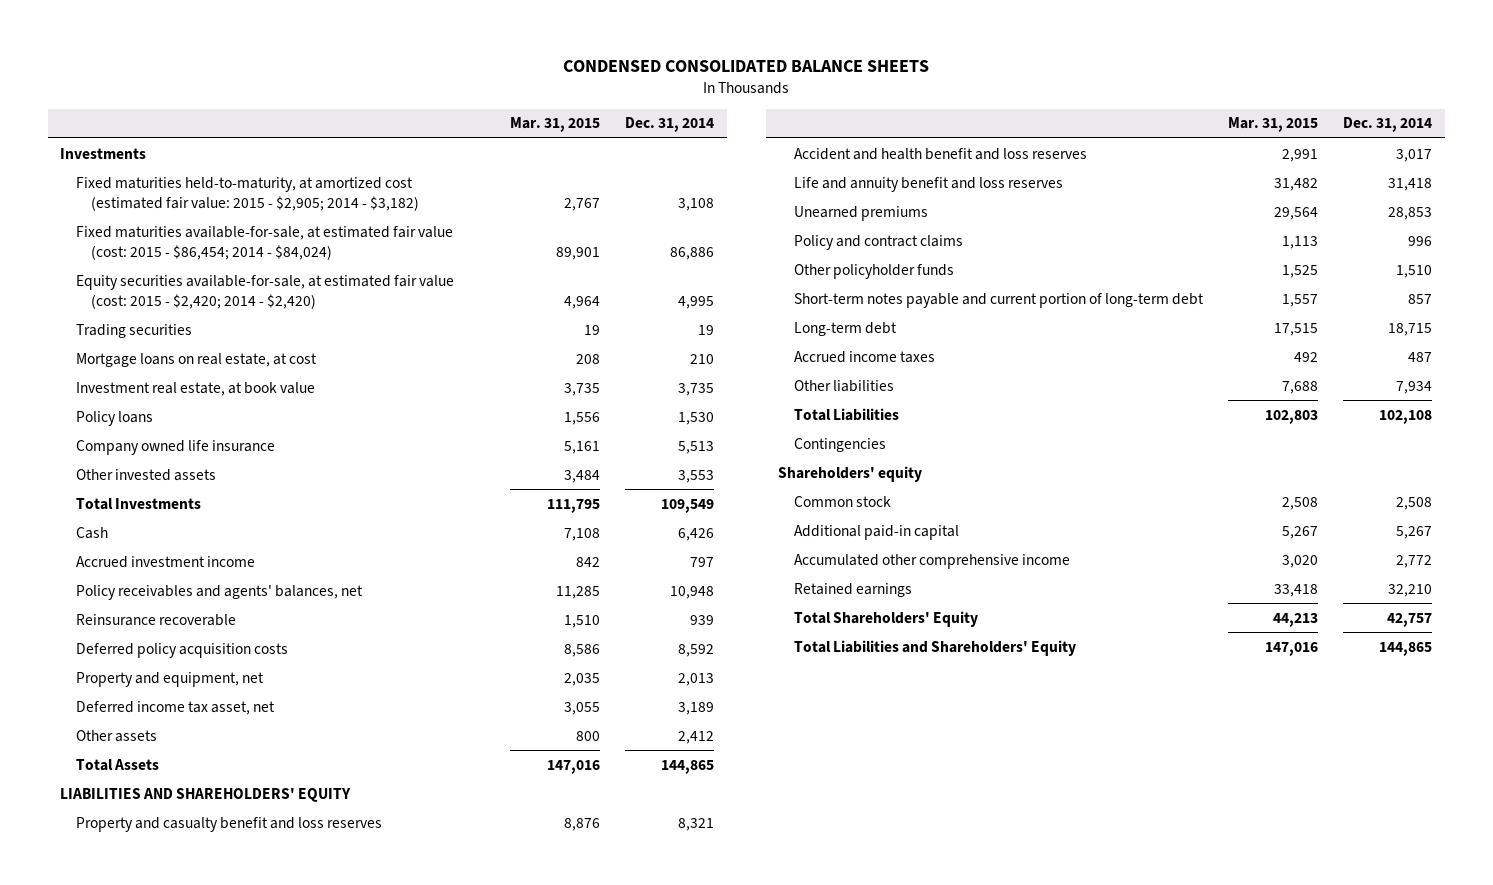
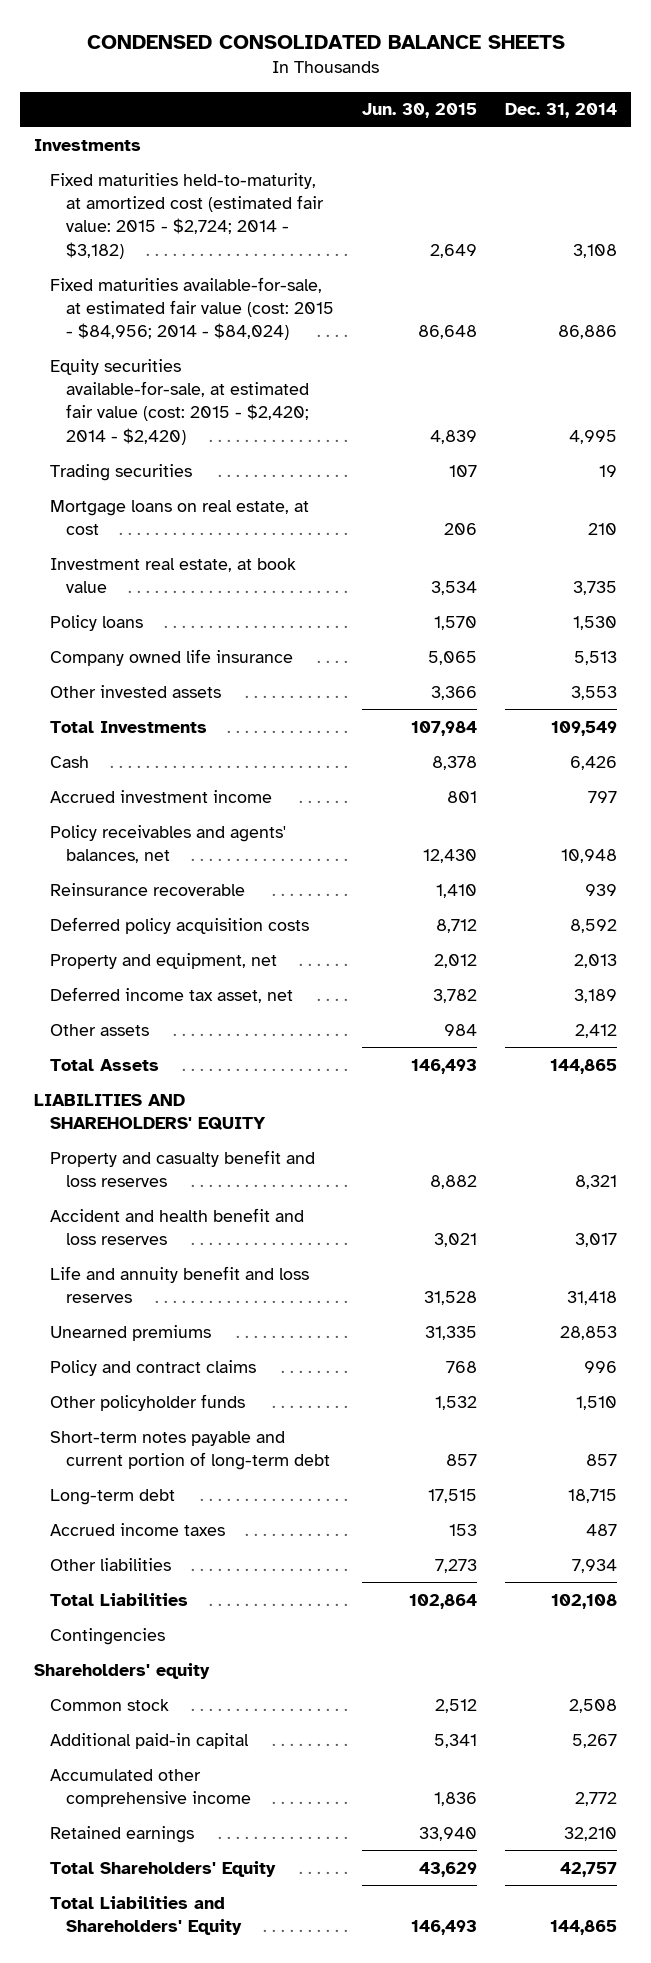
- | Mar. 31, 2015 | Dec. 31, 2014
+ | Jun. 30, 2015 | Dec. 31, 2014
- Fixed maturities held-to-maturity, at amortized cost (estimated fair value: 2015 - $2,905; 2014 - $3,182) | 2,767 | 3,108
- Fixed maturities available-for-sale, at estimated fair value (cost: 2015 - $86,454; 2014 - $84,024) | 89,901 | 86,886
+ Fixed maturities held-to-maturity, at amortized cost (estimated fair value: 2015 - $2,724; 2014 - $3,182) | 2,649 | 3,108
+ Fixed maturities available-for-sale, at estimated fair value (cost: 2015 - $84,956; 2014 - $84,024) | 86,648 | 86,886

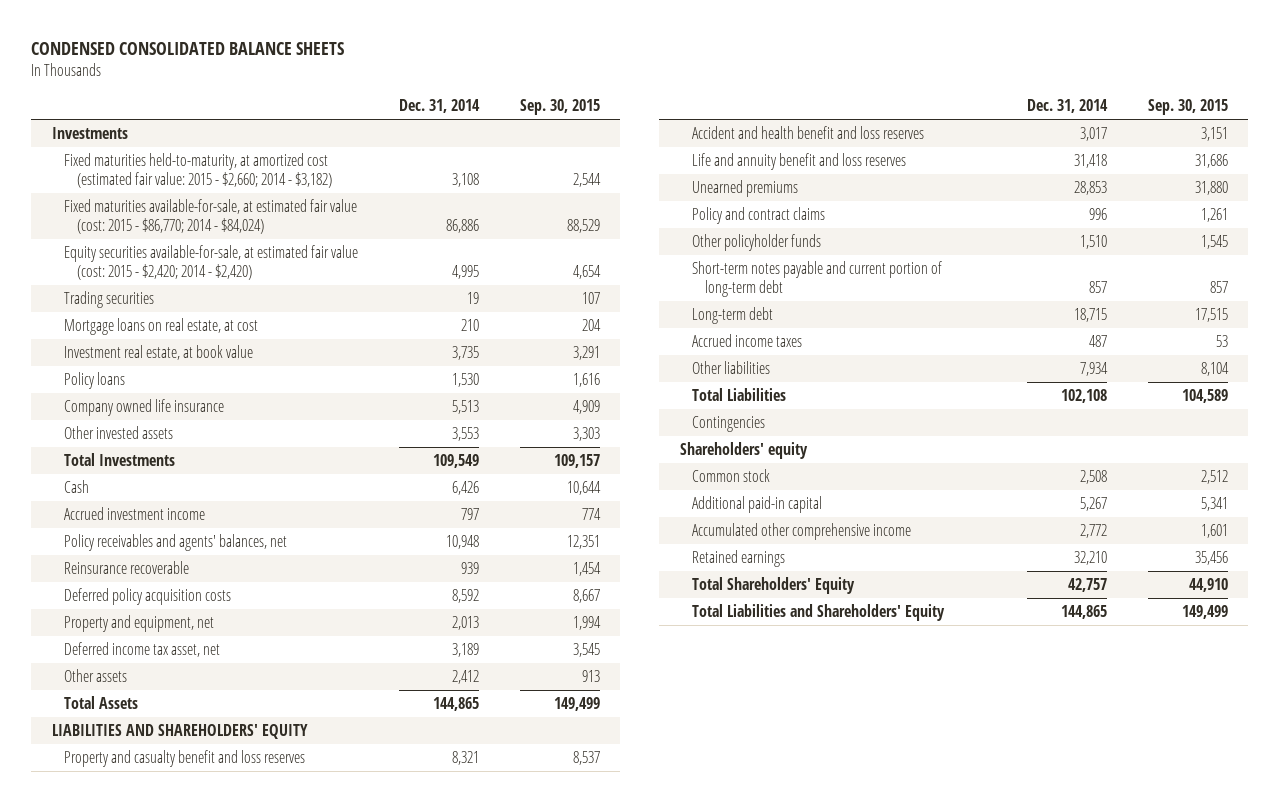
- | Jun. 30, 2015 | Dec. 31, 2014
+ | Dec. 31, 2014 | Sep. 30, 2015
- Fixed maturities held-to-maturity, at amortized cost (estimated fair value: 2015 - $2,724; 2014 - $3,182) | 2,649 | 3,108
- Fixed maturities available-for-sale, at estimated fair value (cost: 2015 - $84,956; 2014 - $84,024) | 86,648 | 86,886
+ Fixed maturities held-to-maturity, at amortized cost (estimated fair value: 2015 - $2,660; 2014 - $3,182) | 3,108 | 2,544
+ Fixed maturities available-for-sale, at estimated fair value (cost: 2015 - $86,770; 2014 - $84,024) | 86,886 | 88,529

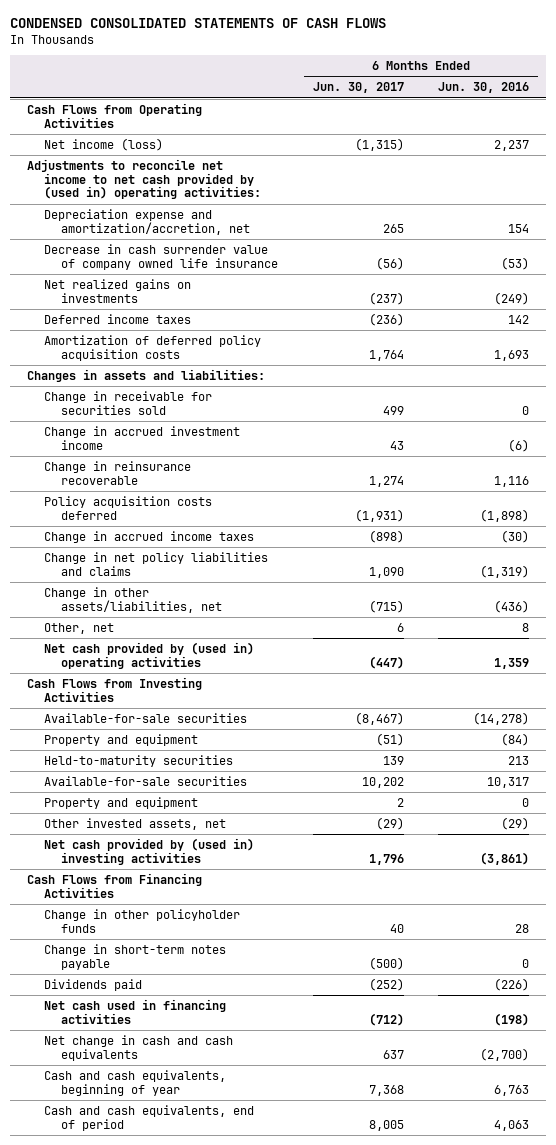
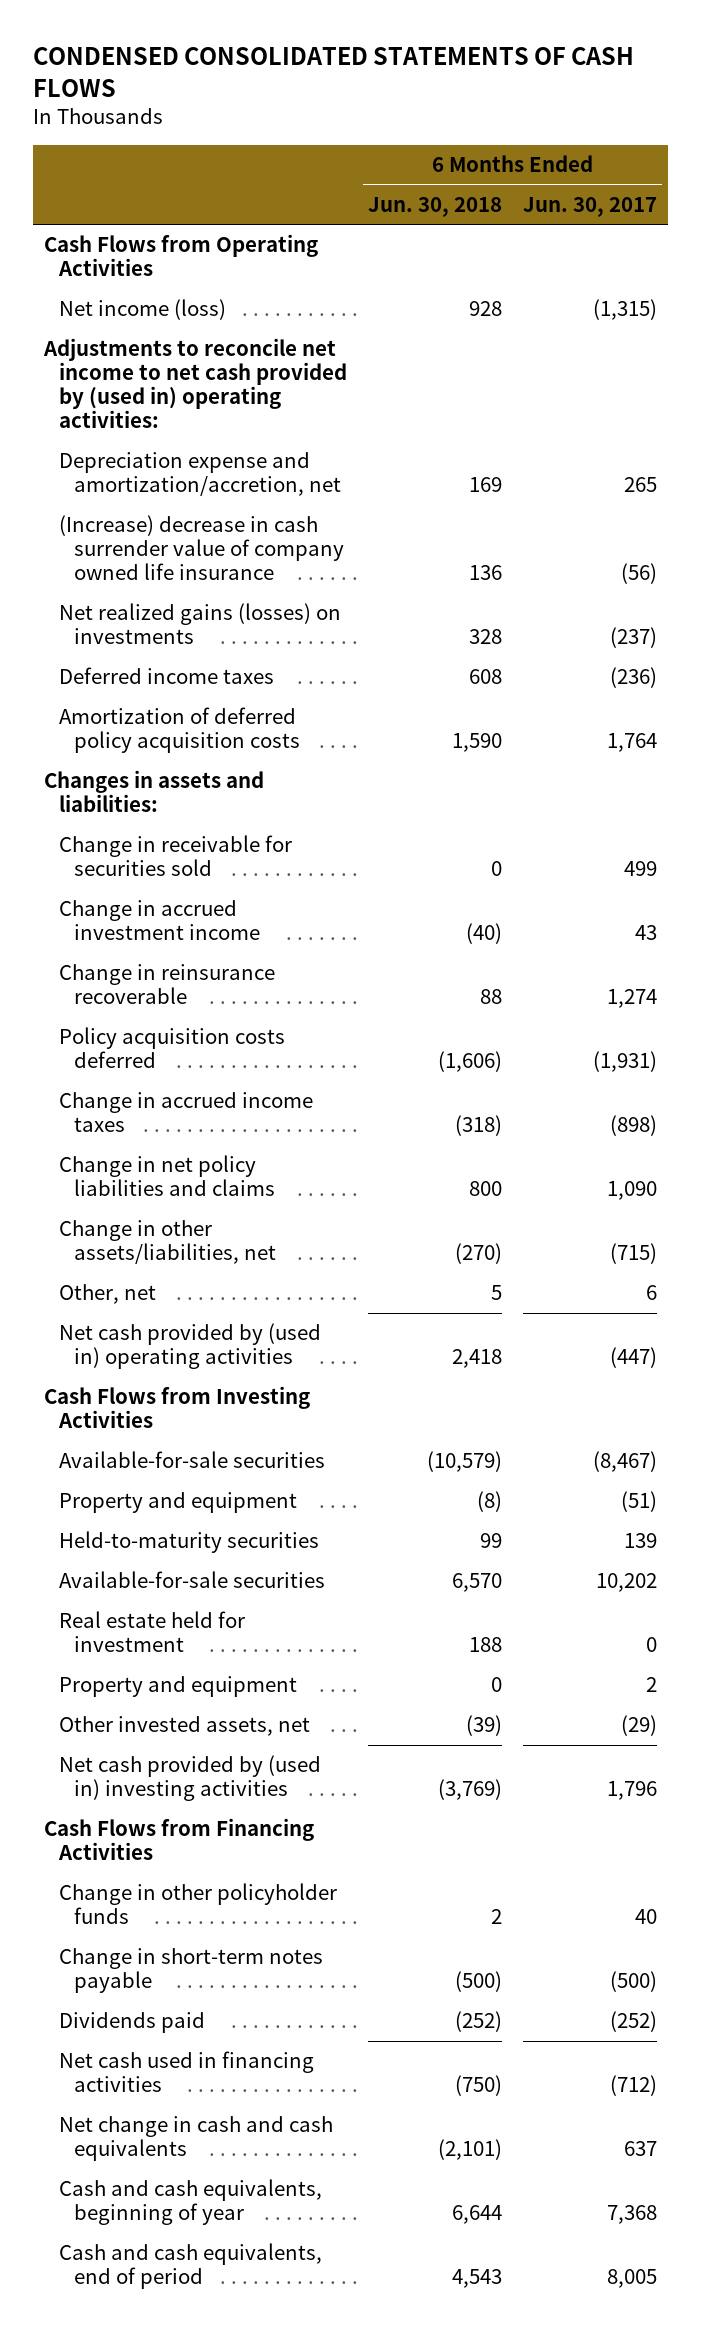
- | 6 Months Ended Jun. 30, 2017 | 6 Months Ended Jun. 30, 2016
+ | 6 Months Ended Jun. 30, 2018 | 6 Months Ended Jun. 30, 2017
- Decrease in cash surrender value of company owned life insurance | (56) | (53)
- Net realized gains on investments | (237) | (249)
+ (Increase) decrease in cash surrender value of company owned life insurance | 136 | (56)
+ Net realized gains (losses) on investments | 328 | (237)
+ Real estate held for investment | 188 | 0

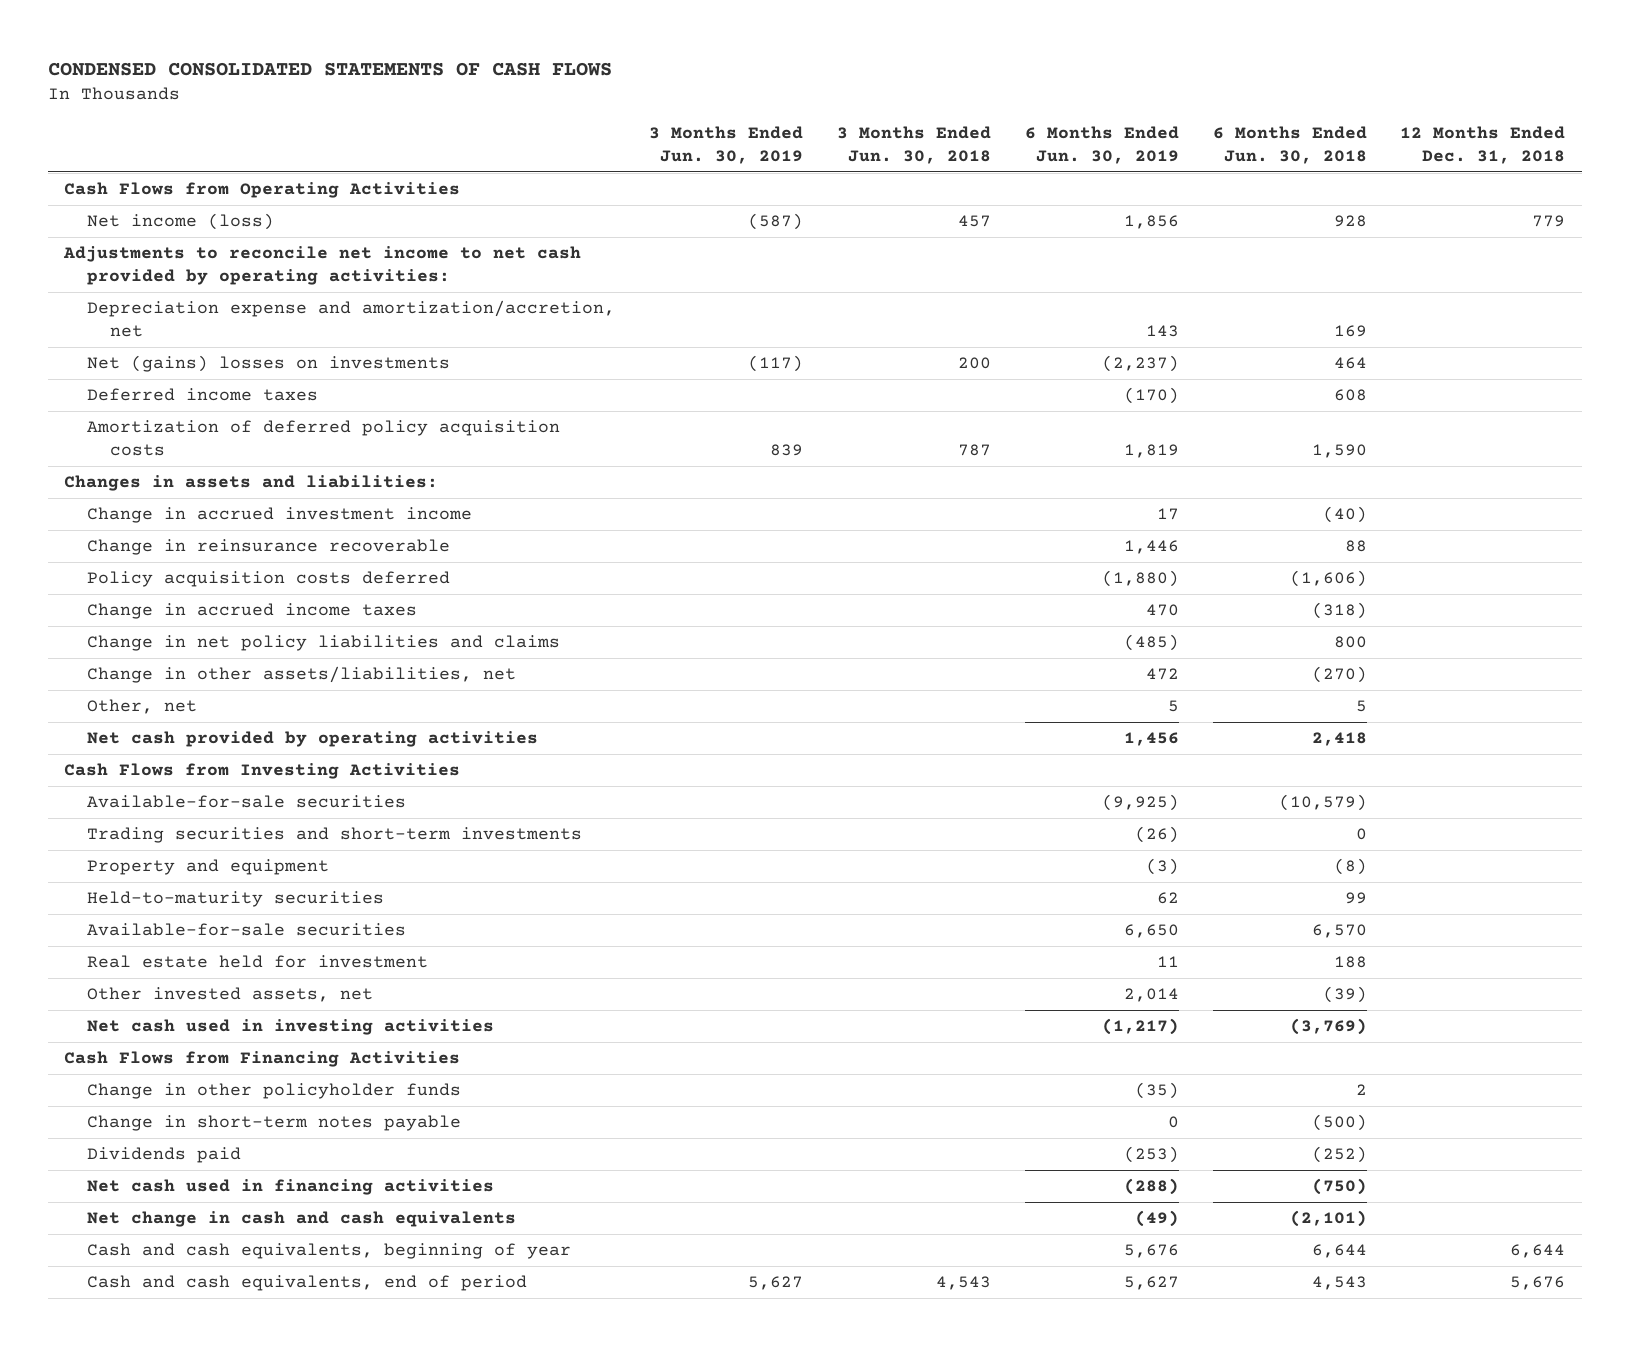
- | 6 Months Ended Jun. 30, 2018 | 6 Months Ended Jun. 30, 2017
+ | 3 Months Ended Jun. 30, 2019 | 3 Months Ended Jun. 30, 2018 | 6 Months Ended Jun. 30, 2019 | 6 Months Ended Jun. 30, 2018 | 12 Months Ended Dec. 31, 2018
- Adjustments to reconcile net income to net cash provided by (used in) operating activities:
+ Adjustments to reconcile net income to net cash provided by operating activities:
- (Increase) decrease in cash surrender value of company owned life insurance | 136 | (56)
- Net realized gains (losses) on investments | 328 | (237)
+ Net (gains) losses on investments | (117) | 200 | (2,237) | 464 |
- Change in receivable for securities sold | 0 | 499
- Net cash provided by (used in) operating activities | 2,418 | (447)
+ Net cash provided by operating activities | | | 1,456 | 2,418 |
+ Trading securities and short-term investments | | | (26) | 0 |
- Property and equipment | 0 | 2
- Net cash provided by (used in) investing activities | (3,769) | 1,796
+ Net cash used in investing activities | | | (1,217) | (3,769) |

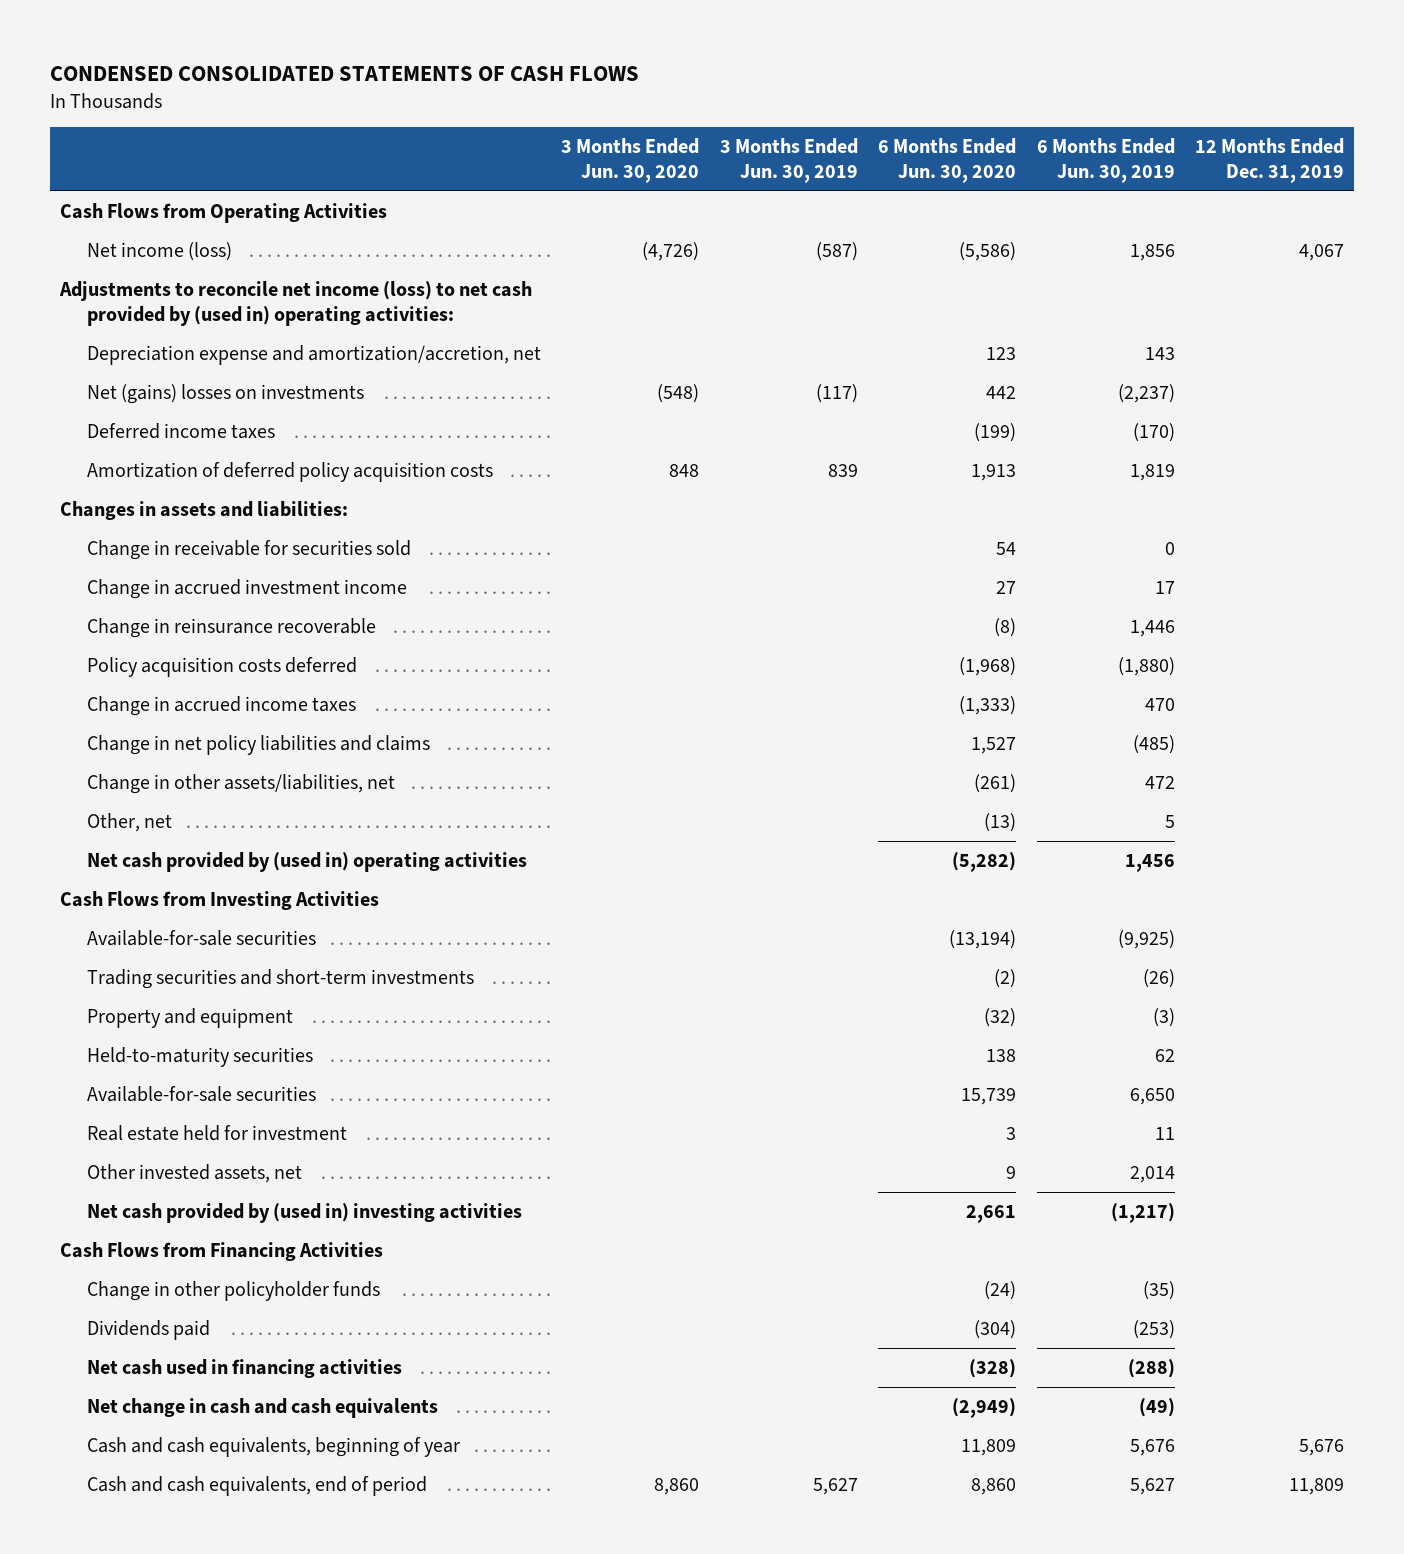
- | 3 Months Ended Jun. 30, 2019 | 3 Months Ended Jun. 30, 2018 | 6 Months Ended Jun. 30, 2019 | 6 Months Ended Jun. 30, 2018 | 12 Months Ended Dec. 31, 2018
+ | 3 Months Ended Jun. 30, 2020 | 3 Months Ended Jun. 30, 2019 | 6 Months Ended Jun. 30, 2020 | 6 Months Ended Jun. 30, 2019 | 12 Months Ended Dec. 31, 2019
- Adjustments to reconcile net income to net cash provided by operating activities:
+ Adjustments to reconcile net income (loss) to net cash provided by (used in) operating activities:
+ Change in receivable for securities sold | | | 54 | 0 |
- Net cash provided by operating activities | | | 1,456 | 2,418 |
+ Net cash provided by (used in) operating activities | | | (5,282) | 1,456 |
- Net cash used in investing activities | | | (1,217) | (3,769) |
+ Net cash provided by (used in) investing activities | | | 2,661 | (1,217) |
- Change in short-term notes payable | | | 0 | (500) |

